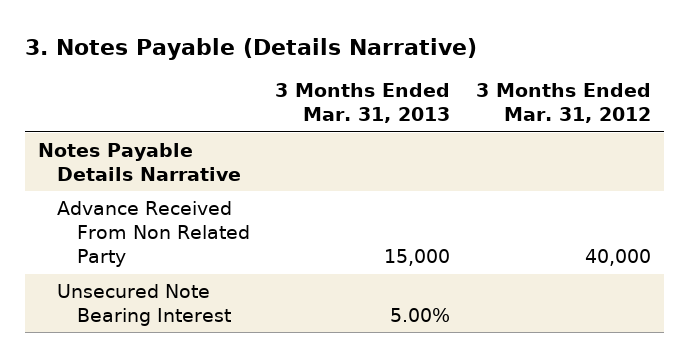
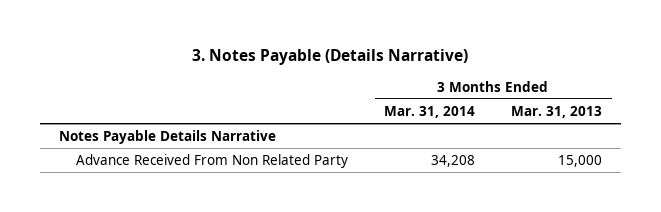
- | 3 Months Ended Mar. 31, 2013 | 3 Months Ended Mar. 31, 2012
+ | 3 Months Ended Mar. 31, 2014 | 3 Months Ended Mar. 31, 2013
- Unsecured Note Bearing Interest | 5.00% |

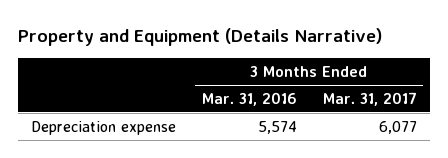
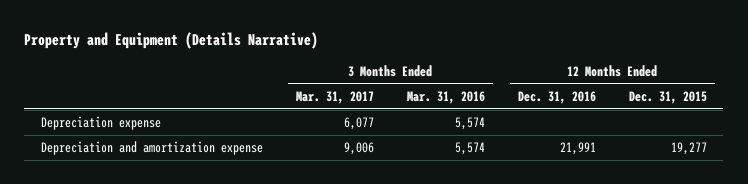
- | 3 Months Ended Mar. 31, 2016 | 3 Months Ended Mar. 31, 2017
+ | 3 Months Ended Mar. 31, 2017 | 3 Months Ended Mar. 31, 2016 | 12 Months Ended Dec. 31, 2016 | 12 Months Ended Dec. 31, 2015
+ Depreciation and amortization expense | 9,006 | 5,574 | 21,991 | 19,277

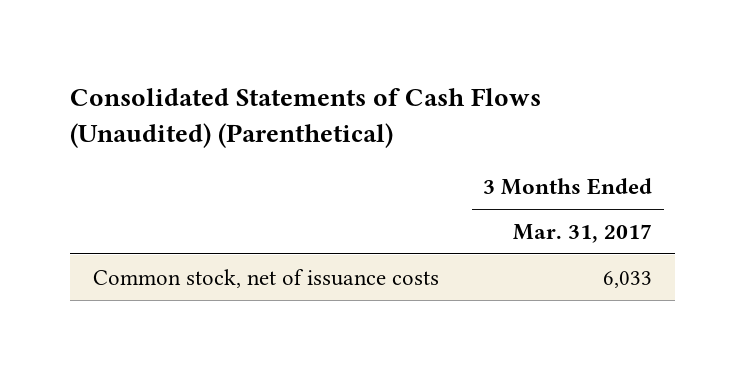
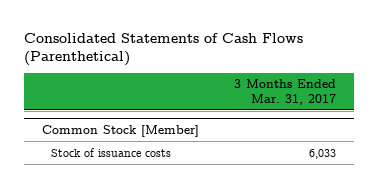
- Consolidated Statements of Cash Flows (Unaudited) (Parenthetical)
+ Consolidated Statements of Cash Flows (Parenthetical)
- Common stock, net of issuance costs | 6,033
+ Common Stock [Member]
+ Stock of issuance costs | 6,033

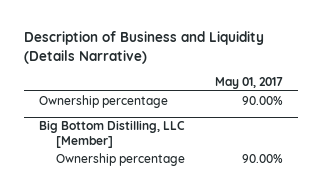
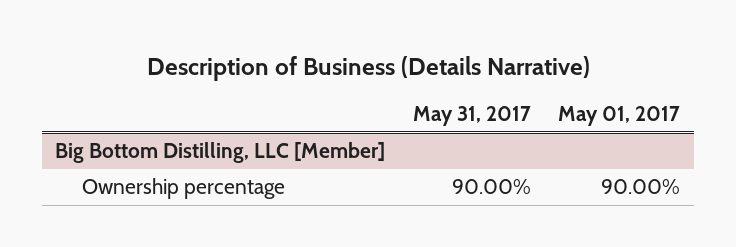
- Description of Business and Liquidity (Details Narrative)
+ Description of Business (Details Narrative)
- | May 01, 2017
+ | May 31, 2017 | May 01, 2017
- Ownership percentage | 90.00%

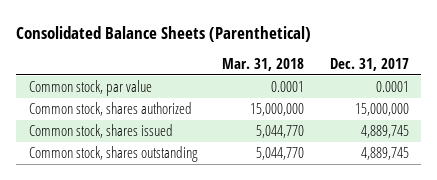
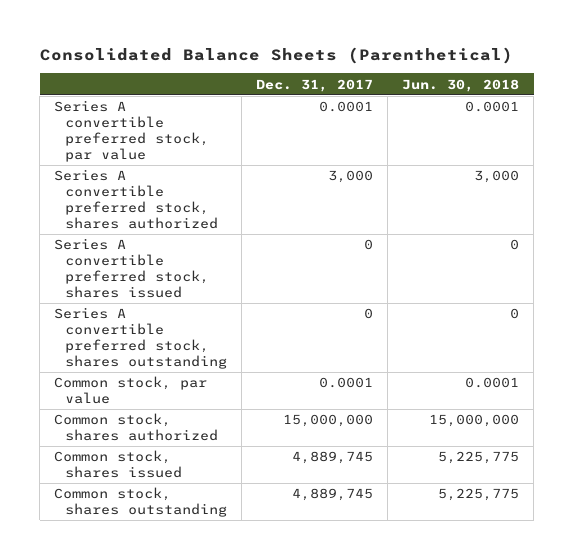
- | Mar. 31, 2018 | Dec. 31, 2017
+ | Dec. 31, 2017 | Jun. 30, 2018
+ Series A convertible preferred stock, par value | 0.0001 | 0.0001
+ Series A convertible preferred stock, shares authorized | 3,000 | 3,000
+ Series A convertible preferred stock, shares issued | 0 | 0
+ Series A convertible preferred stock, shares outstanding | 0 | 0

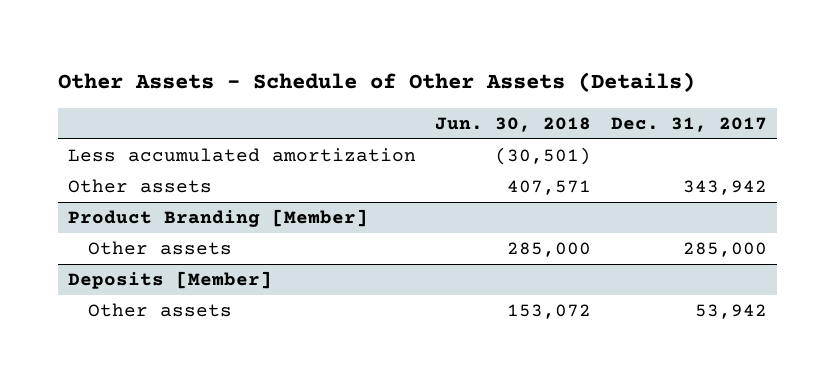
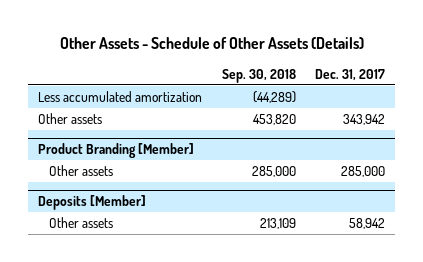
- | Jun. 30, 2018 | Dec. 31, 2017
+ | Sep. 30, 2018 | Dec. 31, 2017
@ Deposits [Member]
- Other assets | 153,072 | 53,942
+ Other assets | 213,109 | 58,942

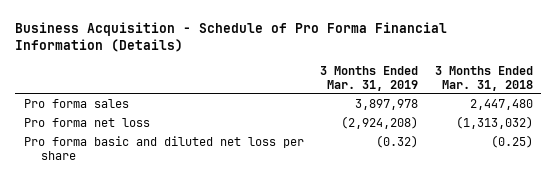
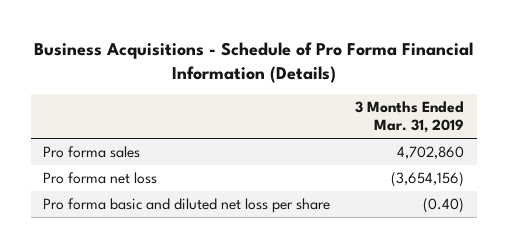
- Business Acquisition - Schedule of Pro Forma Financial Information (Details)
+ Business Acquisitions - Schedule of Pro Forma Financial Information (Details)
- | 3 Months Ended Mar. 31, 2019 | 3 Months Ended Mar. 31, 2018
+ | 3 Months Ended Mar. 31, 2019
- Pro forma sales | 3,897,978 | 2,447,480
- Pro forma net loss | (2,924,208) | (1,313,032)
- Pro forma basic and diluted net loss per share | (0.32) | (0.25)
+ Pro forma sales | 4,702,860
+ Pro forma net loss | (3,654,156)
+ Pro forma basic and diluted net loss per share | (0.40)

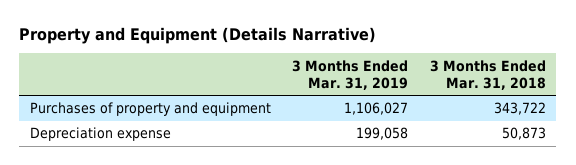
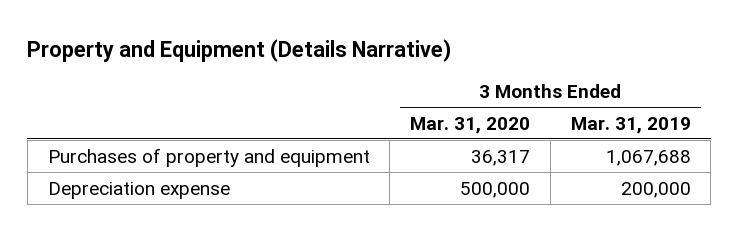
- | 3 Months Ended Mar. 31, 2019 | 3 Months Ended Mar. 31, 2018
+ | 3 Months Ended Mar. 31, 2020 | 3 Months Ended Mar. 31, 2019
- Purchases of property and equipment | 1,106,027 | 343,722
- Depreciation expense | 199,058 | 50,873
+ Purchases of property and equipment | 36,317 | 1,067,688
+ Depreciation expense | 500,000 | 200,000

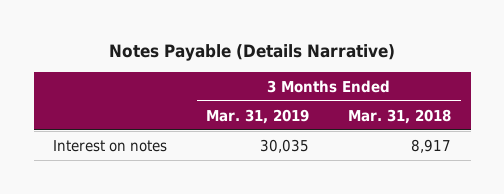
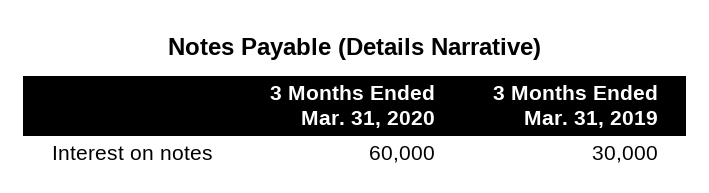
- | 3 Months Ended Mar. 31, 2019 | 3 Months Ended Mar. 31, 2018
+ | 3 Months Ended Mar. 31, 2020 | 3 Months Ended Mar. 31, 2019
- Interest on notes | 30,035 | 8,917
+ Interest on notes | 60,000 | 30,000

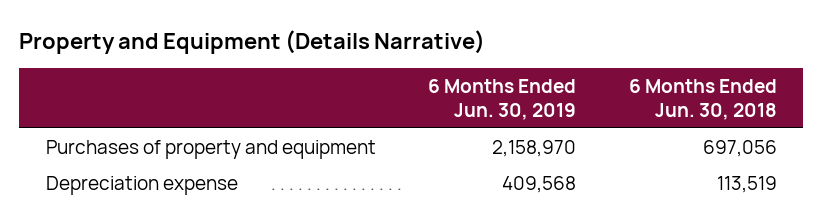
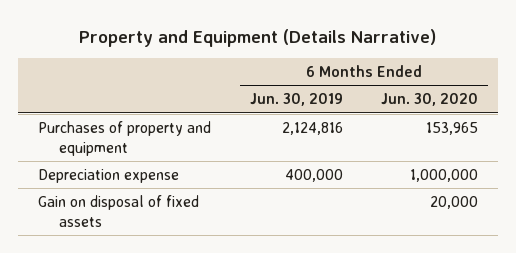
- | 6 Months Ended Jun. 30, 2019 | 6 Months Ended Jun. 30, 2018
+ | 6 Months Ended Jun. 30, 2019 | 6 Months Ended Jun. 30, 2020
- Purchases of property and equipment | 2,158,970 | 697,056
- Depreciation expense | 409,568 | 113,519
+ Purchases of property and equipment | 2,124,816 | 153,965
+ Depreciation expense | 400,000 | 1,000,000
+ Gain on disposal of fixed assets | | 20,000

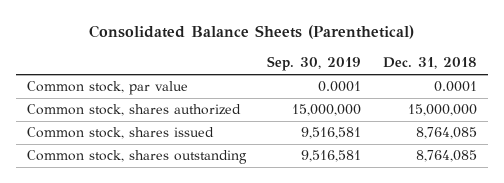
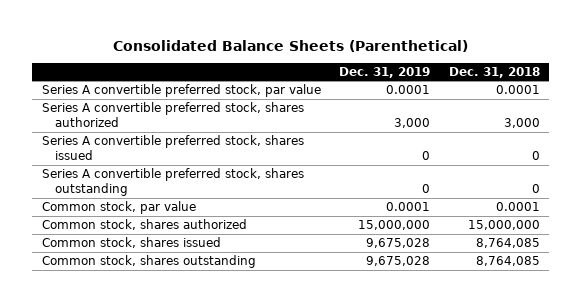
- | Sep. 30, 2019 | Dec. 31, 2018
+ | Dec. 31, 2019 | Dec. 31, 2018
+ Series A convertible preferred stock, par value | 0.0001 | 0.0001
+ Series A convertible preferred stock, shares authorized | 3,000 | 3,000
+ Series A convertible preferred stock, shares issued | 0 | 0
+ Series A convertible preferred stock, shares outstanding | 0 | 0

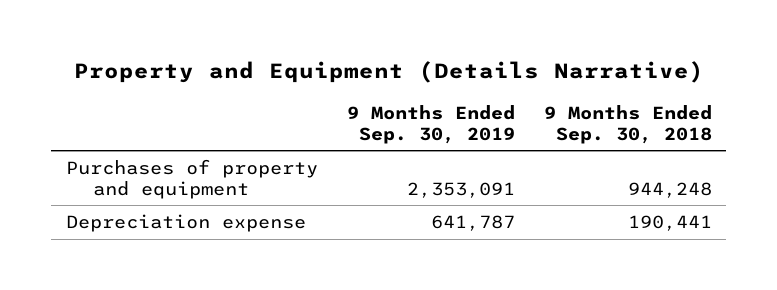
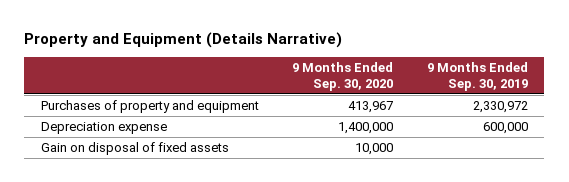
- | 9 Months Ended Sep. 30, 2019 | 9 Months Ended Sep. 30, 2018
+ | 9 Months Ended Sep. 30, 2020 | 9 Months Ended Sep. 30, 2019
- Purchases of property and equipment | 2,353,091 | 944,248
- Depreciation expense | 641,787 | 190,441
+ Purchases of property and equipment | 413,967 | 2,330,972
+ Depreciation expense | 1,400,000 | 600,000
+ Gain on disposal of fixed assets | 10,000 |

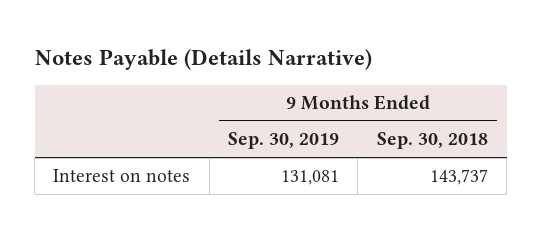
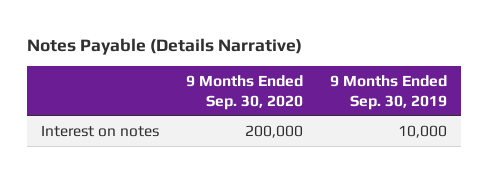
- | 9 Months Ended Sep. 30, 2019 | 9 Months Ended Sep. 30, 2018
+ | 9 Months Ended Sep. 30, 2020 | 9 Months Ended Sep. 30, 2019
- Interest on notes | 131,081 | 143,737
+ Interest on notes | 200,000 | 10,000

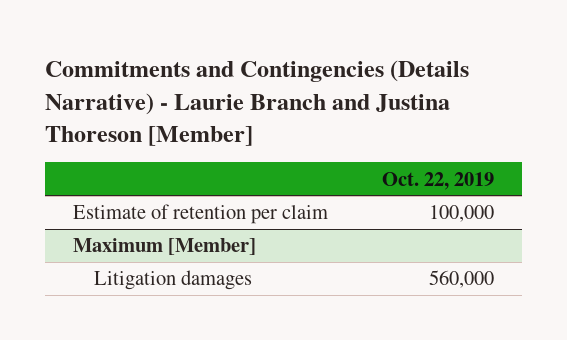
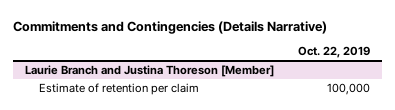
- Commitments and Contingencies (Details Narrative) - Laurie Branch and Justina Thoreson [Member]
+ Commitments and Contingencies (Details Narrative)
+ Laurie Branch and Justina Thoreson [Member]
- Maximum [Member]
- Litigation damages | 560,000

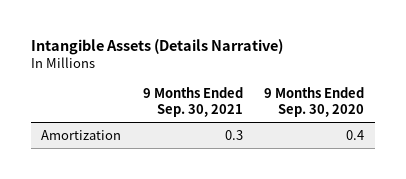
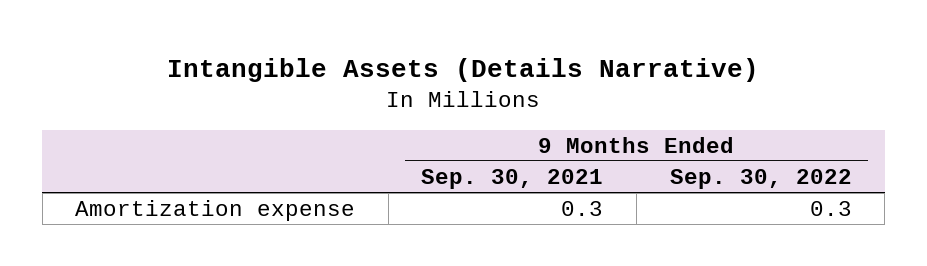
- | 9 Months Ended Sep. 30, 2021 | 9 Months Ended Sep. 30, 2020
+ | 9 Months Ended Sep. 30, 2021 | 9 Months Ended Sep. 30, 2022
- Amortization | 0.3 | 0.4
+ Amortization expense | 0.3 | 0.3

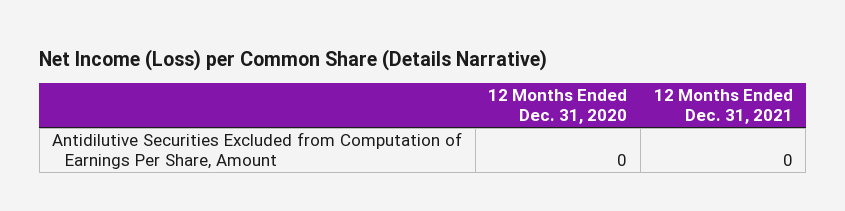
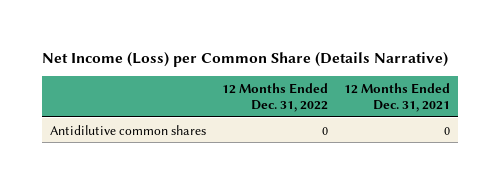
- | 12 Months Ended Dec. 31, 2020 | 12 Months Ended Dec. 31, 2021
+ | 12 Months Ended Dec. 31, 2022 | 12 Months Ended Dec. 31, 2021
- Antidilutive Securities Excluded from Computation of Earnings Per Share, Amount | 0 | 0
+ Antidilutive common shares | 0 | 0

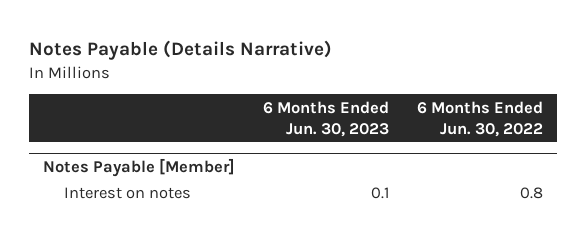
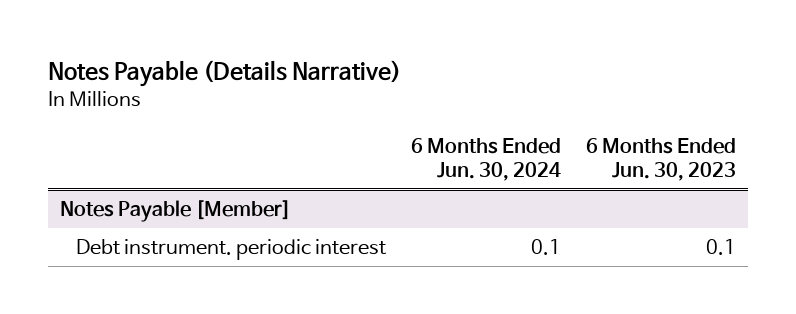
- | 6 Months Ended Jun. 30, 2023 | 6 Months Ended Jun. 30, 2022
+ | 6 Months Ended Jun. 30, 2024 | 6 Months Ended Jun. 30, 2023
@ Notes Payable [Member]
- Interest on notes | 0.1 | 0.8
+ Debt instrument. periodic interest | 0.1 | 0.1

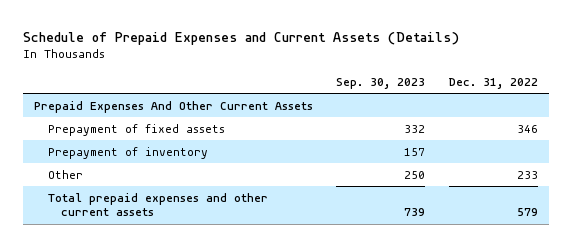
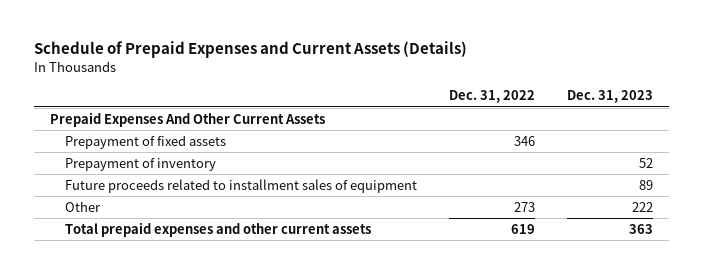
- | Sep. 30, 2023 | Dec. 31, 2022
+ | Dec. 31, 2022 | Dec. 31, 2023
- Other | 250 | 233
- Total prepaid expenses and other current assets | 739 | 579
+ Future proceeds related to installment sales of equipment | | 89
+ Other | 273 | 222
+ Total prepaid expenses and other current assets | 619 | 363

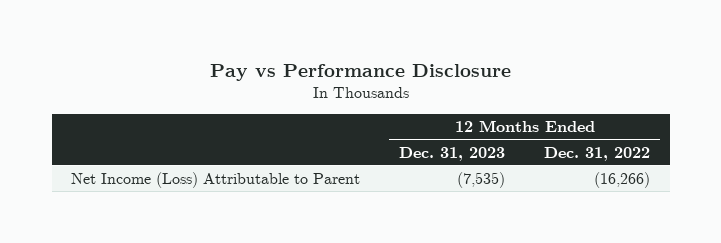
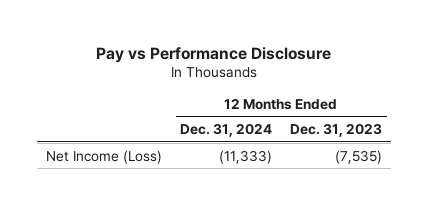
- | 12 Months Ended Dec. 31, 2023 | 12 Months Ended Dec. 31, 2022
+ | 12 Months Ended Dec. 31, 2024 | 12 Months Ended Dec. 31, 2023
- Net Income (Loss) Attributable to Parent | (7,535) | (16,266)
+ Net Income (Loss) | (11,333) | (7,535)

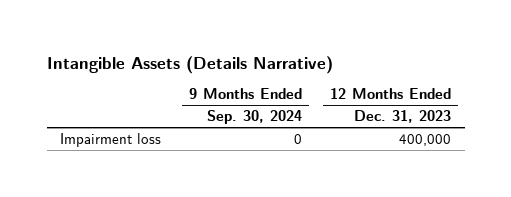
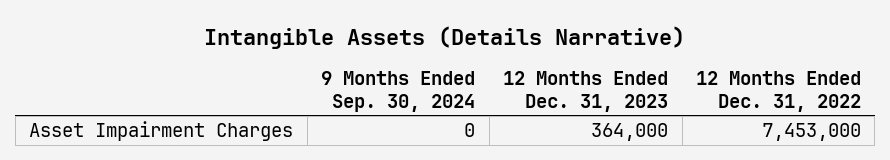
- | 9 Months Ended Sep. 30, 2024 | 12 Months Ended Dec. 31, 2023
+ | 9 Months Ended Sep. 30, 2024 | 12 Months Ended Dec. 31, 2023 | 12 Months Ended Dec. 31, 2022
- Impairment loss | 0 | 400,000
+ Asset Impairment Charges | 0 | 364,000 | 7,453,000

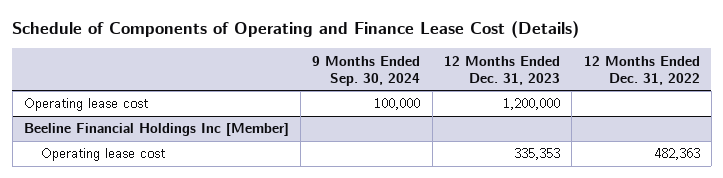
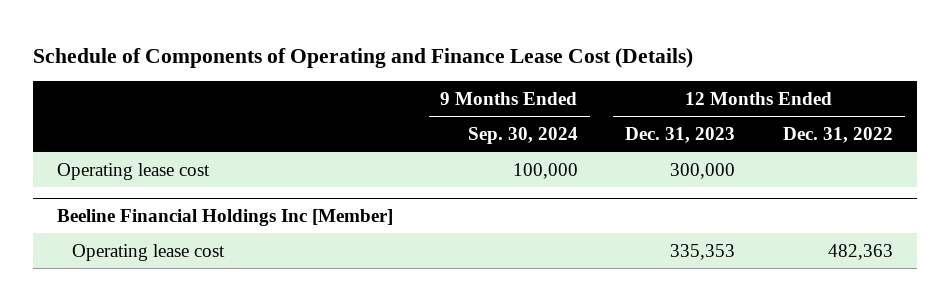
- Operating lease cost | 100,000 | 1,200,000 |
+ Operating lease cost | 100,000 | 300,000 |

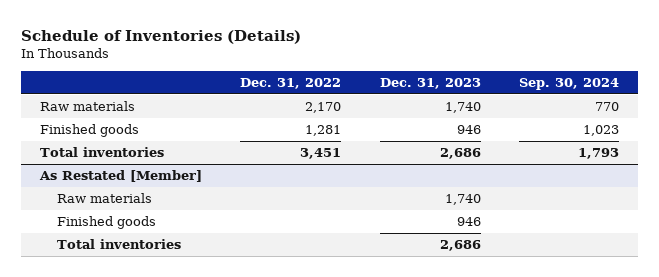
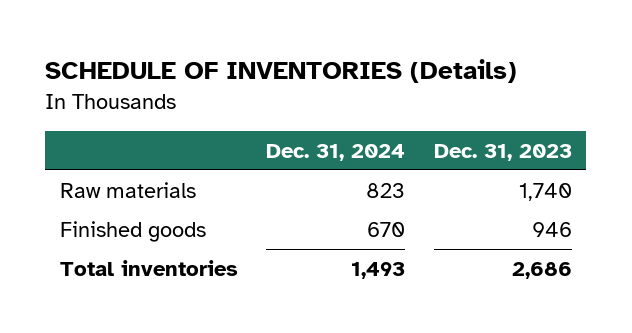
- Schedule of Inventories (Details)
+ SCHEDULE OF INVENTORIES (Details)
- | Dec. 31, 2022 | Dec. 31, 2023 | Sep. 30, 2024
+ | Dec. 31, 2024 | Dec. 31, 2023
- As Restated [Member]
- Raw materials | | 1,740 |
- Finished goods | | 946 |
- Total inventories | | 2,686 |

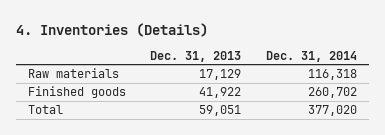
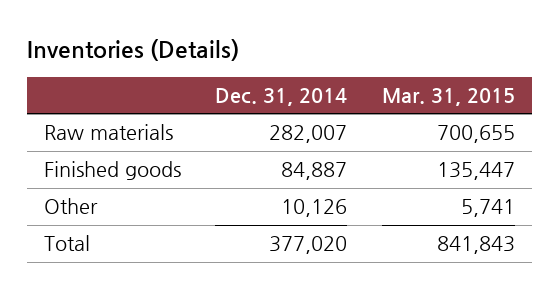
- 4. Inventories (Details)
+ Inventories (Details)
- | Dec. 31, 2013 | Dec. 31, 2014
+ | Dec. 31, 2014 | Mar. 31, 2015
- Raw materials | 17,129 | 116,318
- Finished goods | 41,922 | 260,702
+ Raw materials | 282,007 | 700,655
+ Finished goods | 84,887 | 135,447
+ Other | 10,126 | 5,741

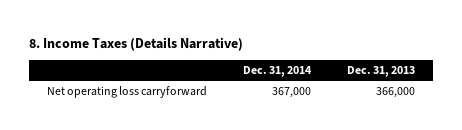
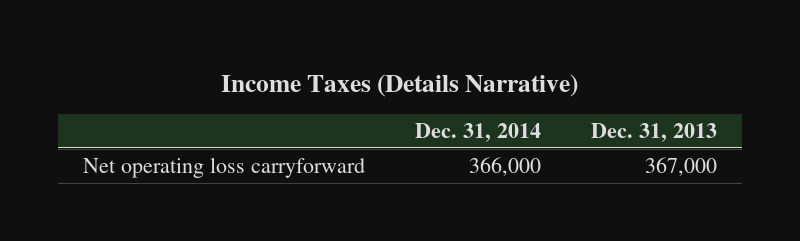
- 8. Income Taxes (Details Narrative)
+ Income Taxes (Details Narrative)
- Net operating loss carryforward | 367,000 | 366,000
+ Net operating loss carryforward | 366,000 | 367,000

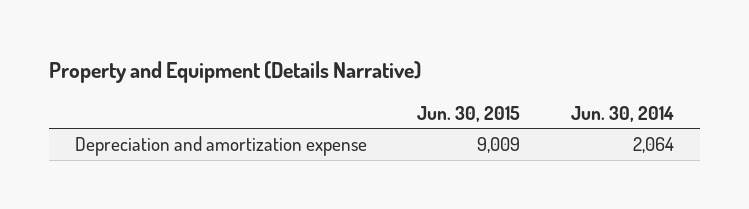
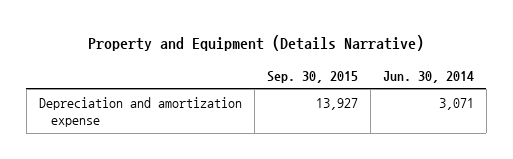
- | Jun. 30, 2015 | Jun. 30, 2014
+ | Sep. 30, 2015 | Jun. 30, 2014
- Depreciation and amortization expense | 9,009 | 2,064
+ Depreciation and amortization expense | 13,927 | 3,071

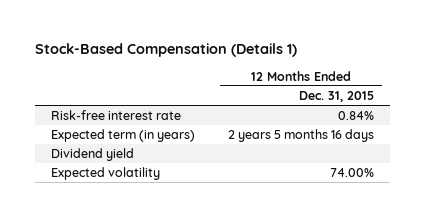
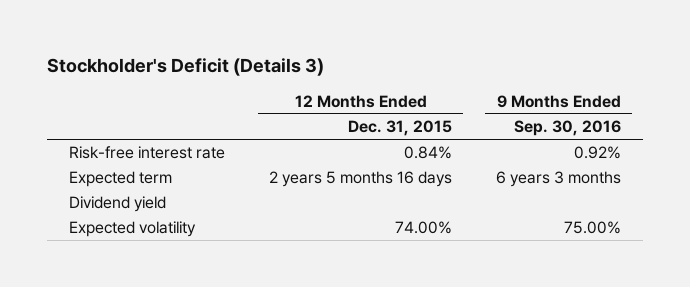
- Stock-Based Compensation (Details 1)
+ Stockholder's Deficit (Details 3)
- | 12 Months Ended Dec. 31, 2015
+ | 12 Months Ended Dec. 31, 2015 | 9 Months Ended Sep. 30, 2016
- Expected term (in years) | 2 years 5 months 16 days
+ Expected term | 2 years 5 months 16 days | 6 years 3 months

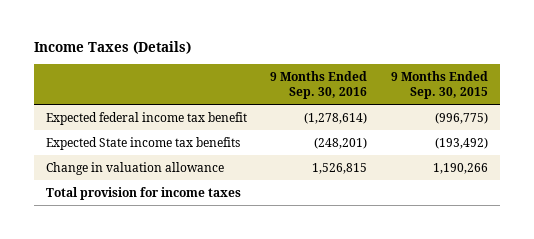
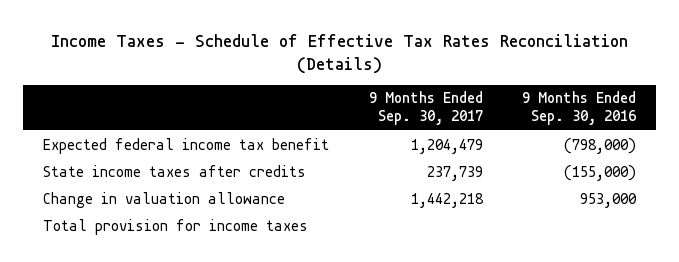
- Income Taxes (Details)
+ Income Taxes - Schedule of Effective Tax Rates Reconciliation (Details)
- | 9 Months Ended Sep. 30, 2016 | 9 Months Ended Sep. 30, 2015
+ | 9 Months Ended Sep. 30, 2017 | 9 Months Ended Sep. 30, 2016
- Expected federal income tax benefit | (1,278,614) | (996,775)
- Expected State income tax benefits | (248,201) | (193,492)
- Change in valuation allowance | 1,526,815 | 1,190,266
+ Expected federal income tax benefit | 1,204,479 | (798,000)
+ State income taxes after credits | 237,739 | (155,000)
+ Change in valuation allowance | 1,442,218 | 953,000

